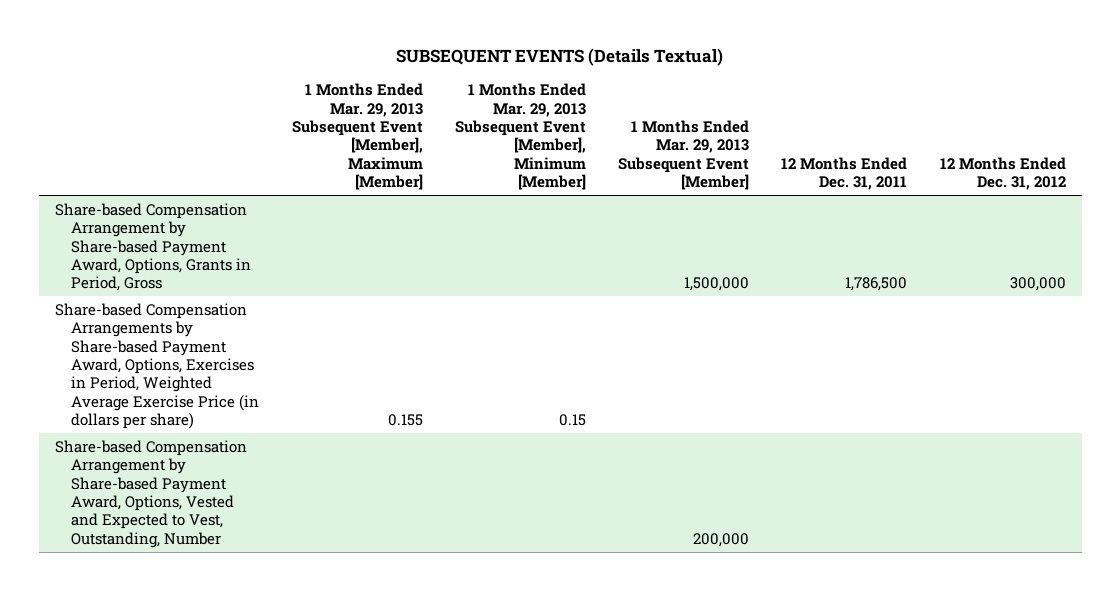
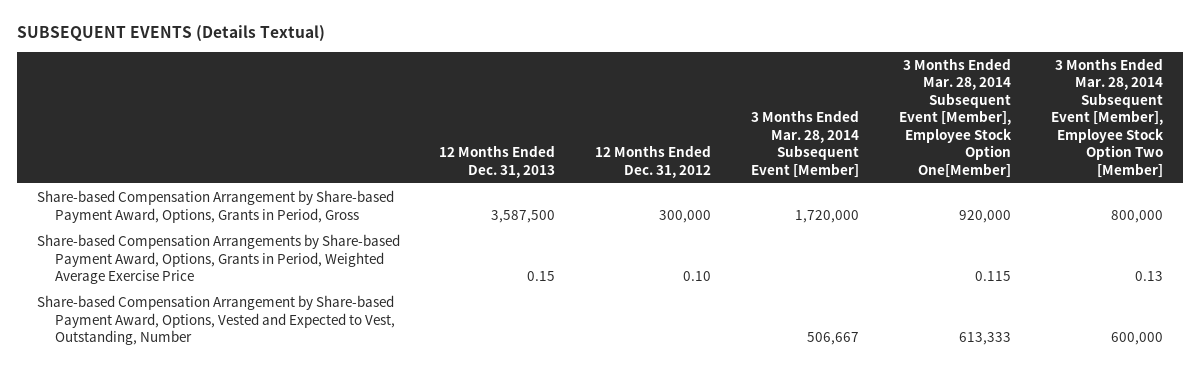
- | 1 Months Ended Mar. 29, 2013 Subsequent Event [Member], Maximum [Member] | 1 Months Ended Mar. 29, 2013 Subsequent Event [Member], Minimum [Member] | 1 Months Ended Mar. 29, 2013 Subsequent Event [Member] | 12 Months Ended Dec. 31, 2011 | 12 Months Ended Dec. 31, 2012
+ | 12 Months Ended Dec. 31, 2013 | 12 Months Ended Dec. 31, 2012 | 3 Months Ended Mar. 28, 2014 Subsequent Event [Member] | 3 Months Ended Mar. 28, 2014 Subsequent Event [Member], Employee Stock Option One[Member] | 3 Months Ended Mar. 28, 2014 Subsequent Event [Member], Employee Stock Option Two [Member]
- Share-based Compensation Arrangements by Share-based Payment Award, Options, Exercises in Period, Weighted Average Exercise Price (in dollars per share) | 0.155 | 0.15 | | |
+ Share-based Compensation Arrangements by Share-based Payment Award, Options, Grants in Period, Weighted Average Exercise Price | 0.15 | 0.10 | | 0.115 | 0.13

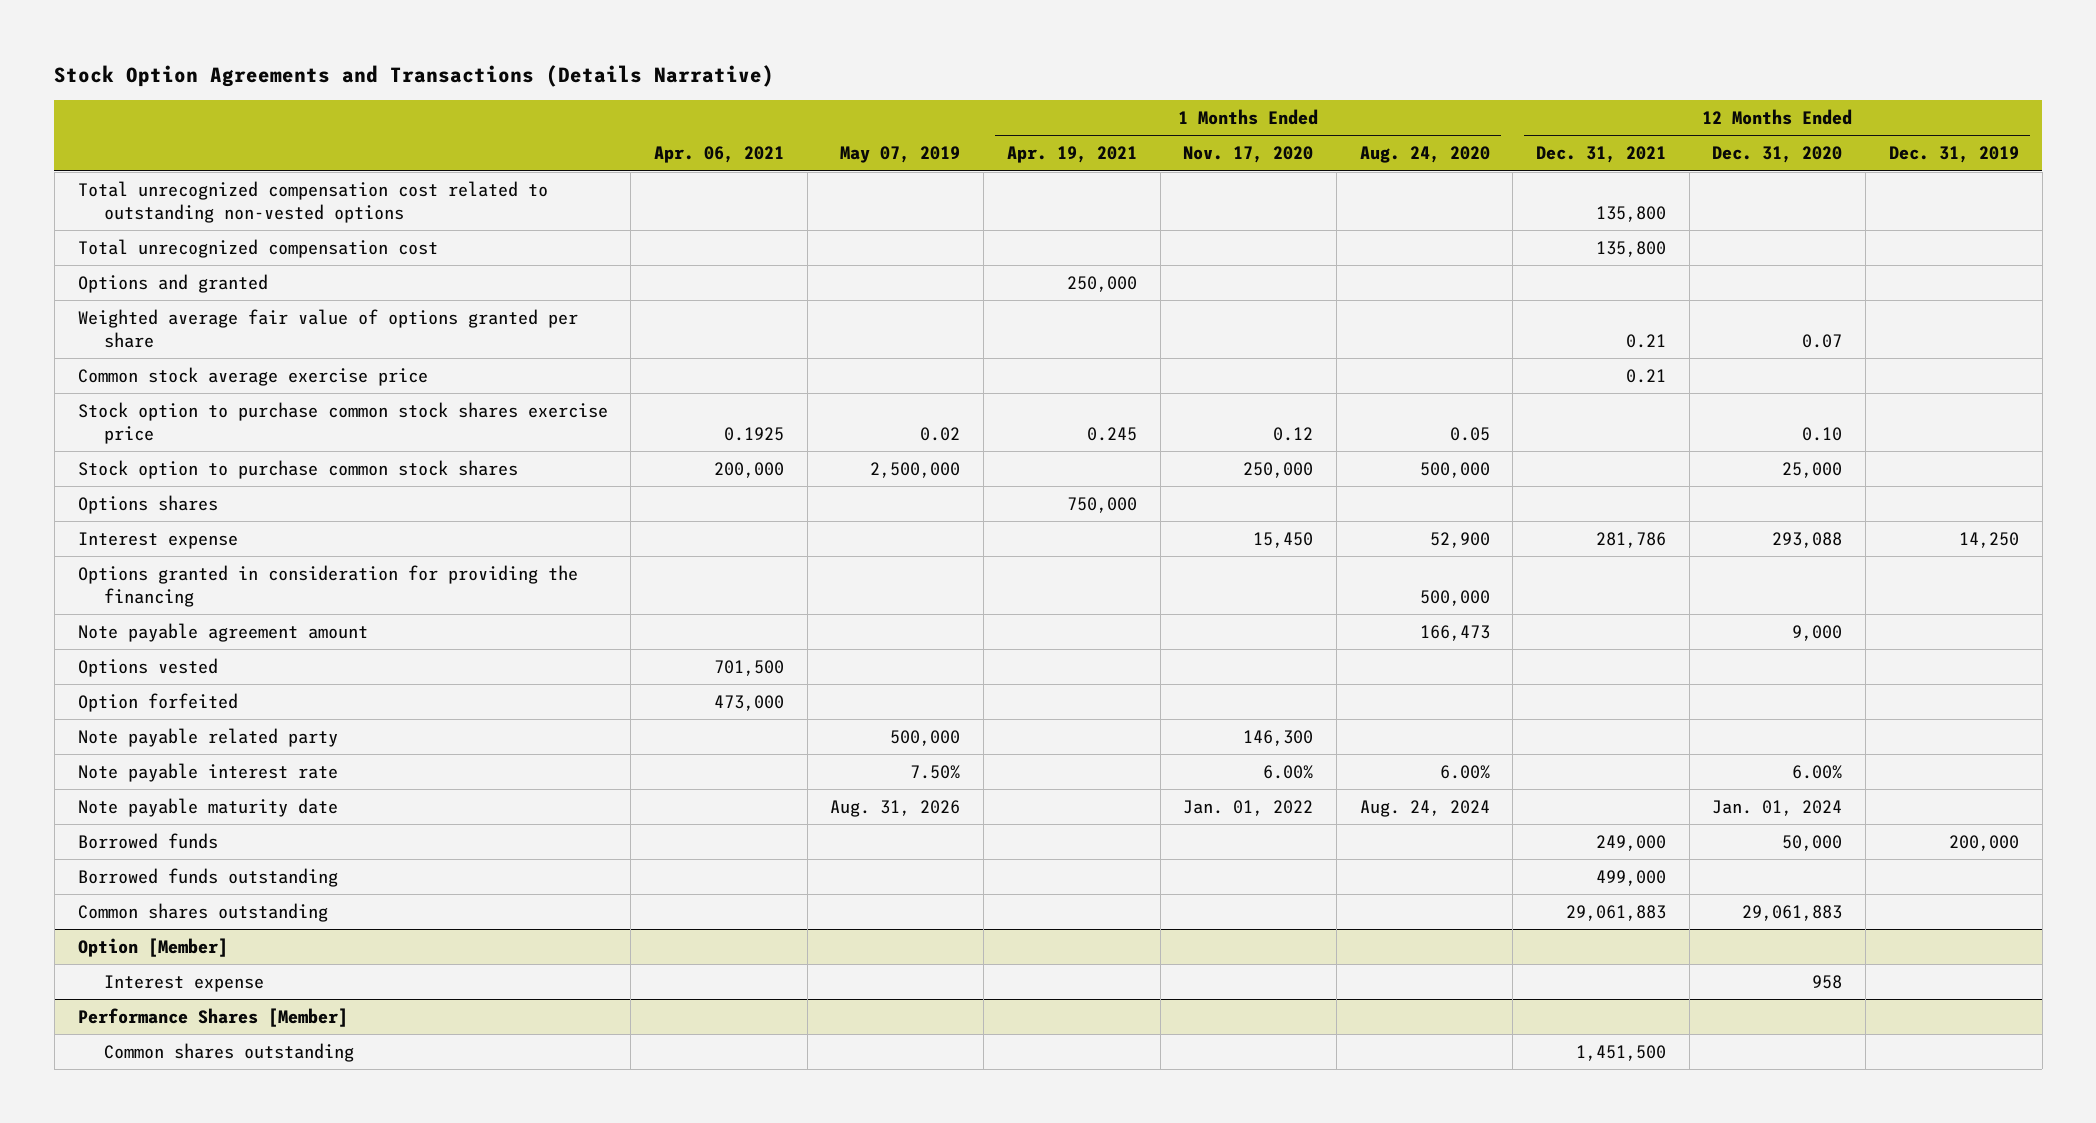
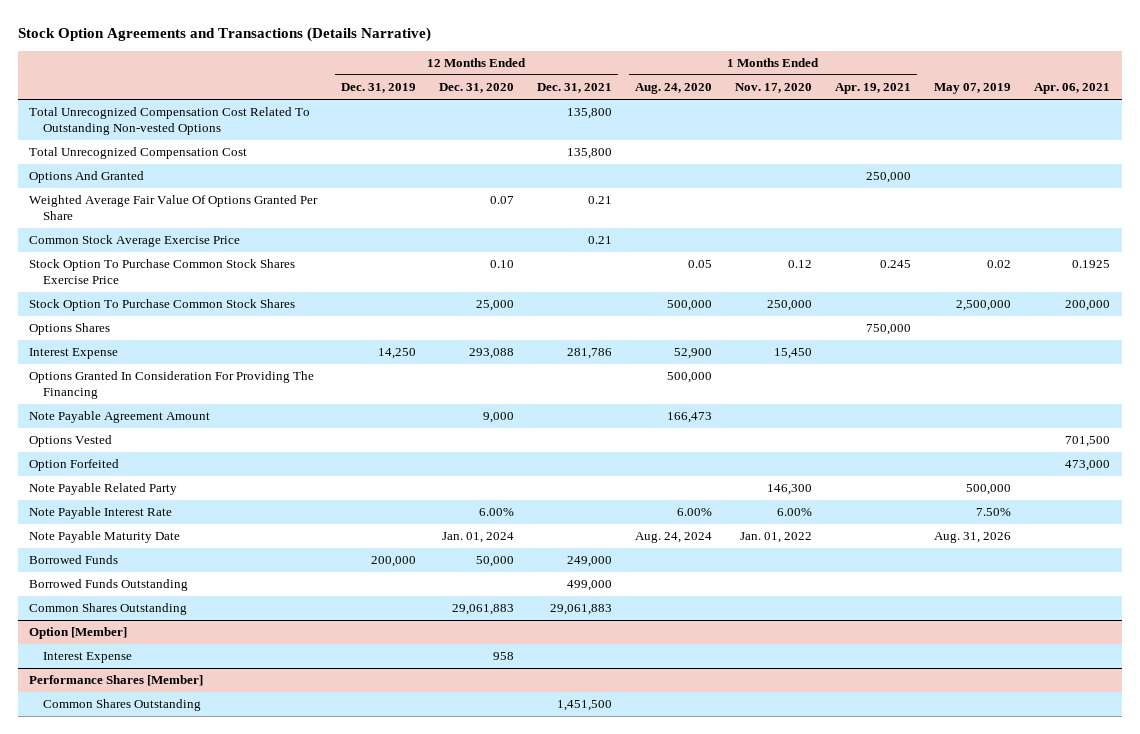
- | Apr. 06, 2021 | May 07, 2019 | 1 Months Ended Apr. 19, 2021 | 1 Months Ended Nov. 17, 2020 | 1 Months Ended Aug. 24, 2020 | 12 Months Ended Dec. 31, 2021 | 12 Months Ended Dec. 31, 2020 | 12 Months Ended Dec. 31, 2019
+ | 12 Months Ended Dec. 31, 2019 | 12 Months Ended Dec. 31, 2020 | 12 Months Ended Dec. 31, 2021 | 1 Months Ended Aug. 24, 2020 | 1 Months Ended Nov. 17, 2020 | 1 Months Ended Apr. 19, 2021 | May 07, 2019 | Apr. 06, 2021
- Total unrecognized compensation cost related to outstanding non-vested options | | | | | | 135,800 | |
- Total unrecognized compensation cost | | | | | | 135,800 | |
- Options and granted | | | 250,000 | | | | |
- Weighted average fair value of options granted per share | | | | | | 0.21 | 0.07 |
- Common stock average exercise price | | | | | | 0.21 | |
- Stock option to purchase common stock shares exercise price | 0.1925 | 0.02 | 0.245 | 0.12 | 0.05 | | 0.10 |
- Stock option to purchase common stock shares | 200,000 | 2,500,000 | | 250,000 | 500,000 | | 25,000 |
- Options shares | | | 750,000 | | | | |
- Interest expense | | | | 15,450 | 52,900 | 281,786 | 293,088 | 14,250
- Options granted in consideration for providing the financing | | | | | 500,000 | | |
- Note payable agreement amount | | | | | 166,473 | | 9,000 |
- Options vested | 701,500 | | | | | | |
- Option forfeited | 473,000 | | | | | | |
- Note payable related party | | 500,000 | | 146,300 | | | |
- Note payable interest rate | | 7.50% | | 6.00% | 6.00% | | 6.00% |
- Note payable maturity date | | Aug. 31, 2026 | | Jan. 01, 2022 | Aug. 24, 2024 | | Jan. 01, 2024 |
- Borrowed funds | | | | | | 249,000 | 50,000 | 200,000
- Borrowed funds outstanding | | | | | | 499,000 | |
- Common shares outstanding | | | | | | 29,061,883 | 29,061,883 |
+ Total Unrecognized Compensation Cost Related To Outstanding Non-vested Options | | | 135,800 | | | | |
+ Total Unrecognized Compensation Cost | | | 135,800 | | | | |
+ Options And Granted | | | | | | 250,000 | |
+ Weighted Average Fair Value Of Options Granted Per Share | | 0.07 | 0.21 | | | | |
+ Common Stock Average Exercise Price | | | 0.21 | | | | |
+ Stock Option To Purchase Common Stock Shares Exercise Price | | 0.10 | | 0.05 | 0.12 | 0.245 | 0.02 | 0.1925
+ Stock Option To Purchase Common Stock Shares | | 25,000 | | 500,000 | 250,000 | | 2,500,000 | 200,000
+ Options Shares | | | | | | 750,000 | |
+ Interest Expense | 14,250 | 293,088 | 281,786 | 52,900 | 15,450 | | |
+ Options Granted In Consideration For Providing The Financing | | | | 500,000 | | | |
+ Note Payable Agreement Amount | | 9,000 | | 166,473 | | | |
+ Options Vested | | | | | | | | 701,500
+ Option Forfeited | | | | | | | | 473,000
+ Note Payable Related Party | | | | | 146,300 | | 500,000 |
+ Note Payable Interest Rate | | 6.00% | | 6.00% | 6.00% | | 7.50% |
+ Note Payable Maturity Date | | Jan. 01, 2024 | | Aug. 24, 2024 | Jan. 01, 2022 | | Aug. 31, 2026 |
+ Borrowed Funds | 200,000 | 50,000 | 249,000 | | | | |
+ Borrowed Funds Outstanding | | | 499,000 | | | | |
+ Common Shares Outstanding | | 29,061,883 | 29,061,883 | | | | |
@ Option [Member]
- Interest expense | | | | | | | 958 |
+ Interest Expense | | 958 | | | | | |
@ Performance Shares [Member]
- Common shares outstanding | | | | | | 1,451,500 | |
+ Common Shares Outstanding | | | 1,451,500 | | | | |

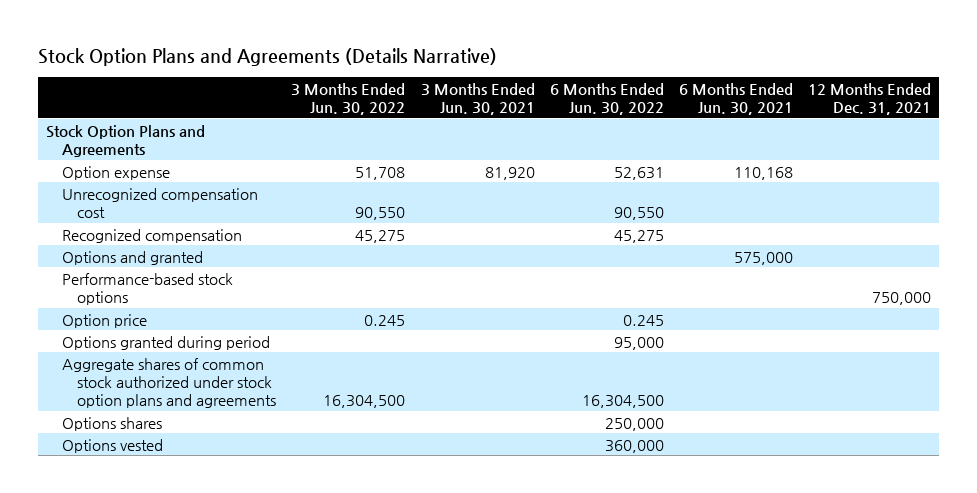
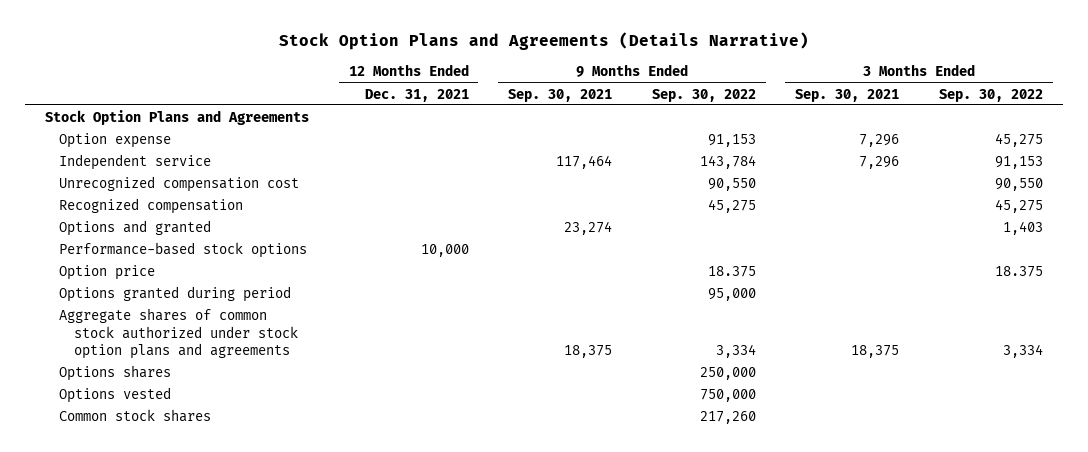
- | 3 Months Ended Jun. 30, 2022 | 3 Months Ended Jun. 30, 2021 | 6 Months Ended Jun. 30, 2022 | 6 Months Ended Jun. 30, 2021 | 12 Months Ended Dec. 31, 2021
+ | 12 Months Ended Dec. 31, 2021 | 9 Months Ended Sep. 30, 2021 | 9 Months Ended Sep. 30, 2022 | 3 Months Ended Sep. 30, 2021 | 3 Months Ended Sep. 30, 2022
+ Independent service | | 117,464 | 143,784 | 7,296 | 91,153
- Performance-based stock options | | | | | 750,000
+ Performance-based stock options | 10,000 | | | |
+ Common stock shares | | | 217,260 | |

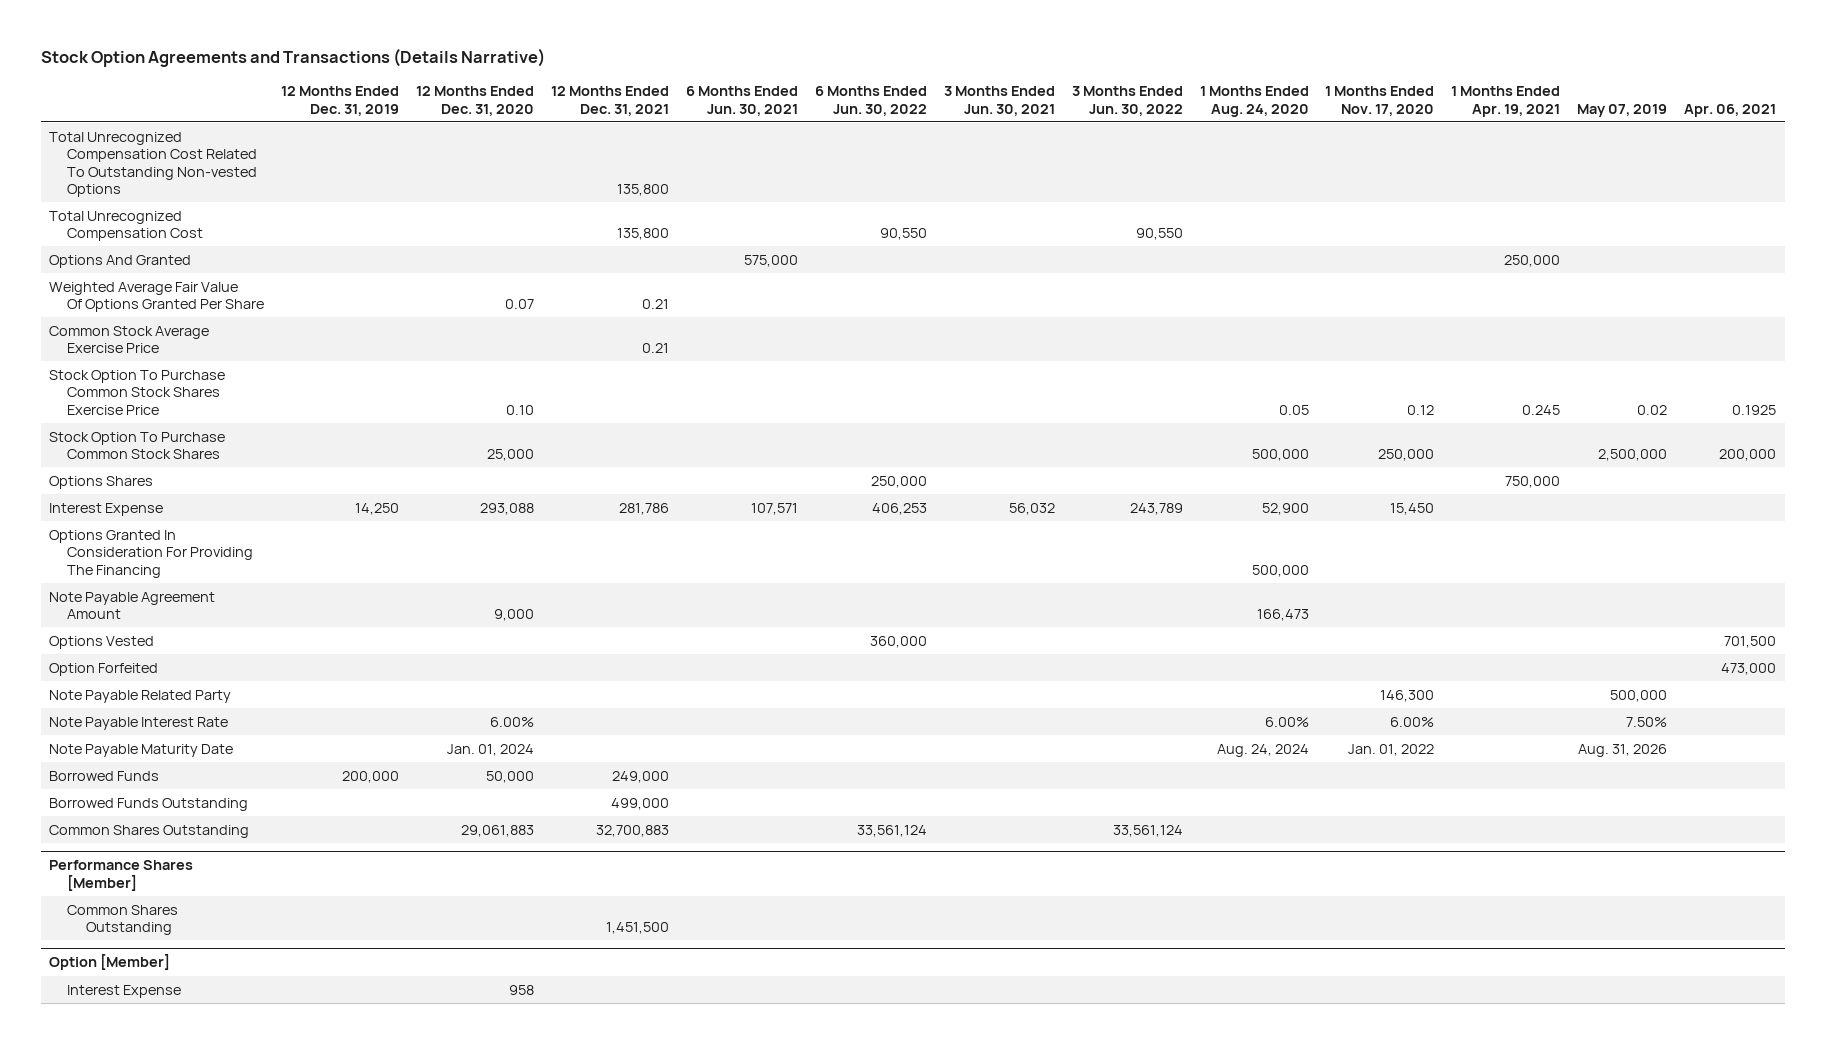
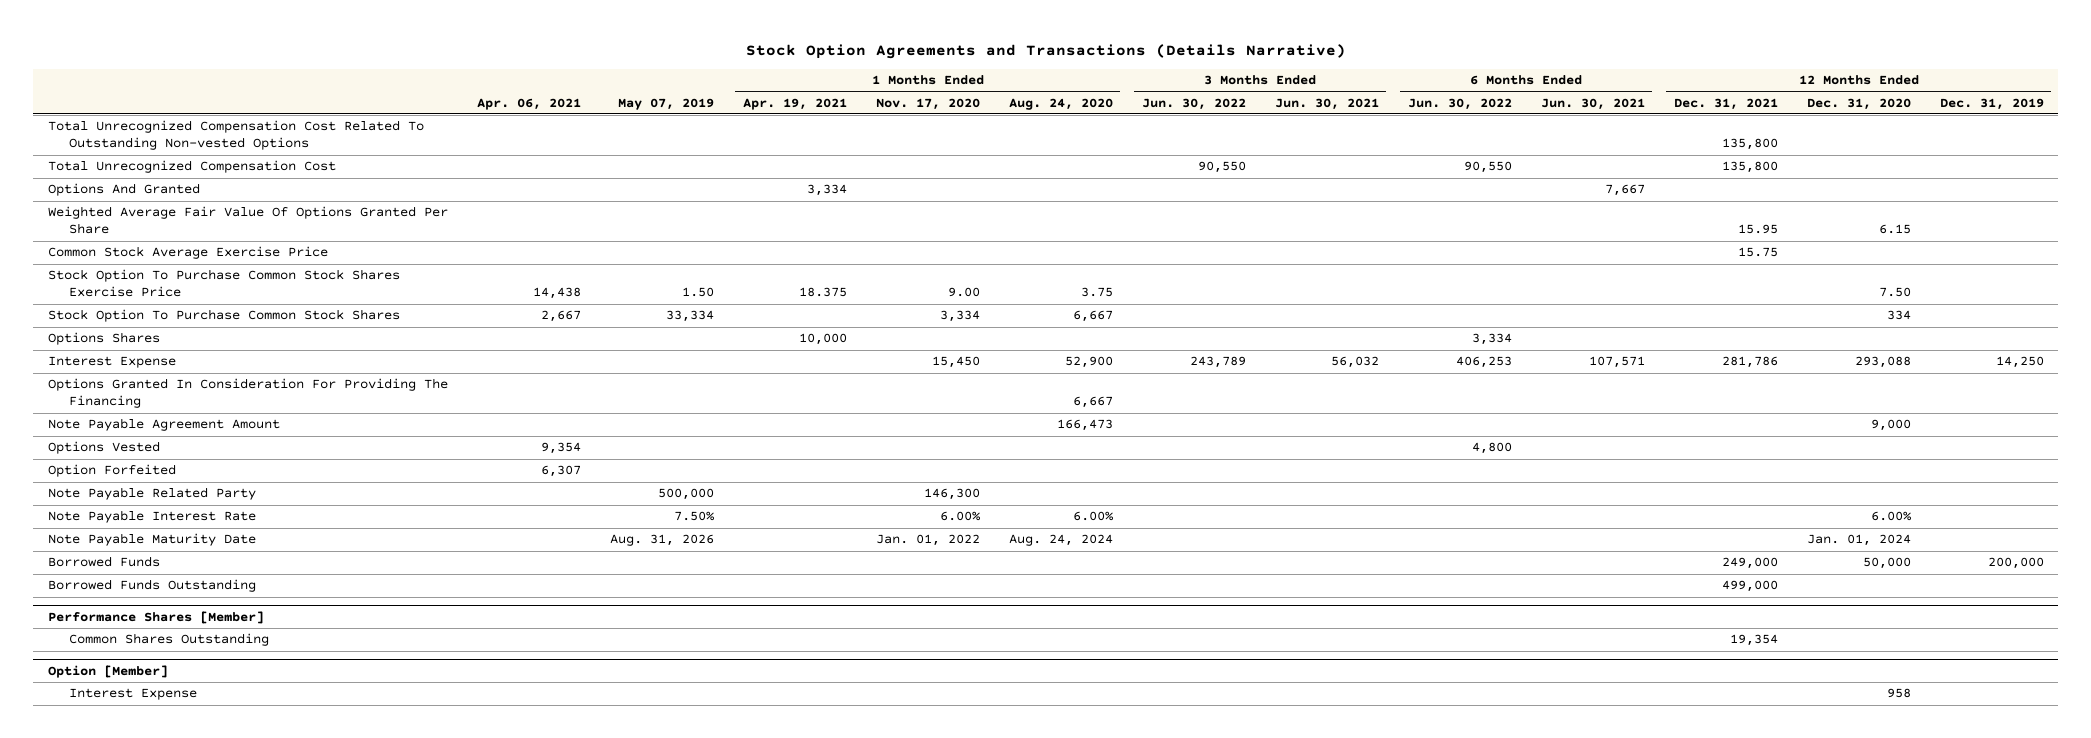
- | 12 Months Ended Dec. 31, 2019 | 12 Months Ended Dec. 31, 2020 | 12 Months Ended Dec. 31, 2021 | 6 Months Ended Jun. 30, 2021 | 6 Months Ended Jun. 30, 2022 | 3 Months Ended Jun. 30, 2021 | 3 Months Ended Jun. 30, 2022 | 1 Months Ended Aug. 24, 2020 | 1 Months Ended Nov. 17, 2020 | 1 Months Ended Apr. 19, 2021 | May 07, 2019 | Apr. 06, 2021
+ | Apr. 06, 2021 | May 07, 2019 | 1 Months Ended Apr. 19, 2021 | 1 Months Ended Nov. 17, 2020 | 1 Months Ended Aug. 24, 2020 | 3 Months Ended Jun. 30, 2022 | 3 Months Ended Jun. 30, 2021 | 6 Months Ended Jun. 30, 2022 | 6 Months Ended Jun. 30, 2021 | 12 Months Ended Dec. 31, 2021 | 12 Months Ended Dec. 31, 2020 | 12 Months Ended Dec. 31, 2019
- Options And Granted | | | | 575,000 | | | | | | 250,000 | |
- Weighted Average Fair Value Of Options Granted Per Share | | 0.07 | 0.21 | | | | | | | | |
- Common Stock Average Exercise Price | | | 0.21 | | | | | | | | |
- Stock Option To Purchase Common Stock Shares Exercise Price | | 0.10 | | | | | | 0.05 | 0.12 | 0.245 | 0.02 | 0.1925
- Stock Option To Purchase Common Stock Shares | | 25,000 | | | | | | 500,000 | 250,000 | | 2,500,000 | 200,000
- Options Shares | | | | | 250,000 | | | | | 750,000 | |
+ Options And Granted | | | 3,334 | | | | | | 7,667 | | |
+ Weighted Average Fair Value Of Options Granted Per Share | | | | | | | | | | 15.95 | 6.15 |
+ Common Stock Average Exercise Price | | | | | | | | | | 15.75 | |
+ Stock Option To Purchase Common Stock Shares Exercise Price | 14,438 | 1.50 | 18.375 | 9.00 | 3.75 | | | | | | 7.50 |
+ Stock Option To Purchase Common Stock Shares | 2,667 | 33,334 | | 3,334 | 6,667 | | | | | | 334 |
+ Options Shares | | | 10,000 | | | | | 3,334 | | | |
- Options Granted In Consideration For Providing The Financing | | | | | | | | 500,000 | | | |
+ Options Granted In Consideration For Providing The Financing | | | | | 6,667 | | | | | | |
- Options Vested | | | | | 360,000 | | | | | | | 701,500
- Option Forfeited | | | | | | | | | | | | 473,000
+ Options Vested | 9,354 | | | | | | | 4,800 | | | |
+ Option Forfeited | 6,307 | | | | | | | | | | |
- Common Shares Outstanding | | 29,061,883 | 32,700,883 | | 33,561,124 | | 33,561,124 | | | | |
@ Performance Shares [Member]
- Common Shares Outstanding | | | 1,451,500 | | | | | | | | |
+ Common Shares Outstanding | | | | | | | | | | 19,354 | |

